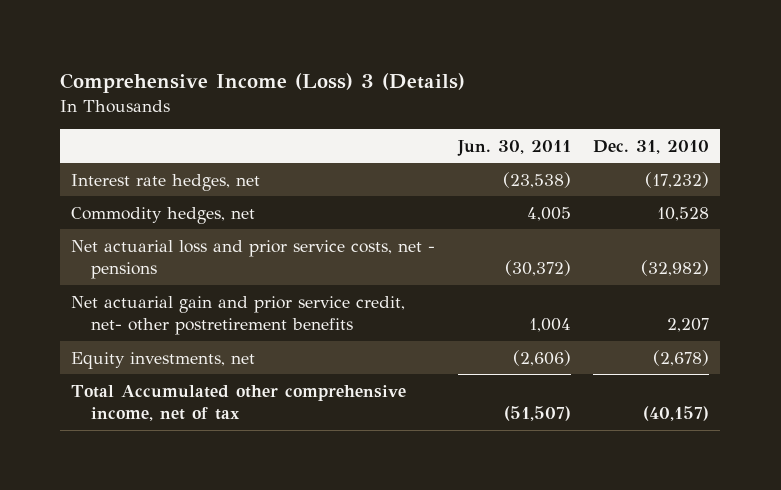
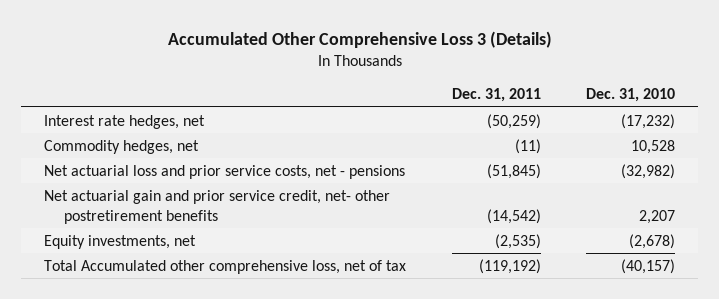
- Comprehensive Income (Loss) 3 (Details)
+ Accumulated Other Comprehensive Loss 3 (Details)
- | Jun. 30, 2011 | Dec. 31, 2010
+ | Dec. 31, 2011 | Dec. 31, 2010
- Total Accumulated other comprehensive income, net of tax | (51,507) | (40,157)
+ Total Accumulated other comprehensive loss, net of tax | (119,192) | (40,157)

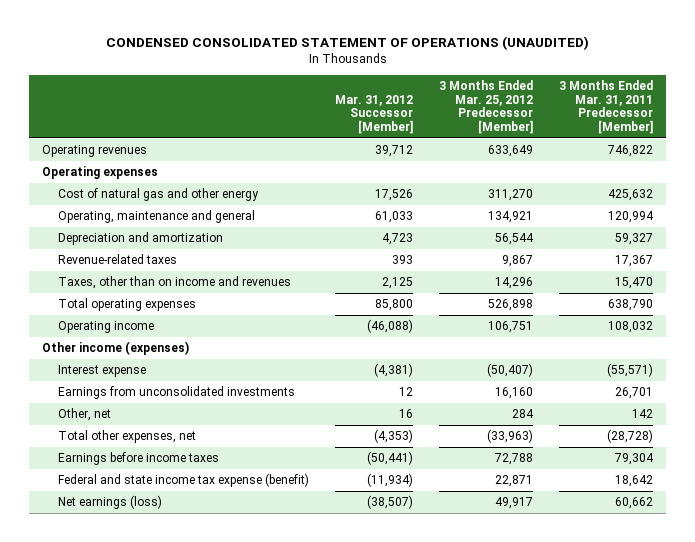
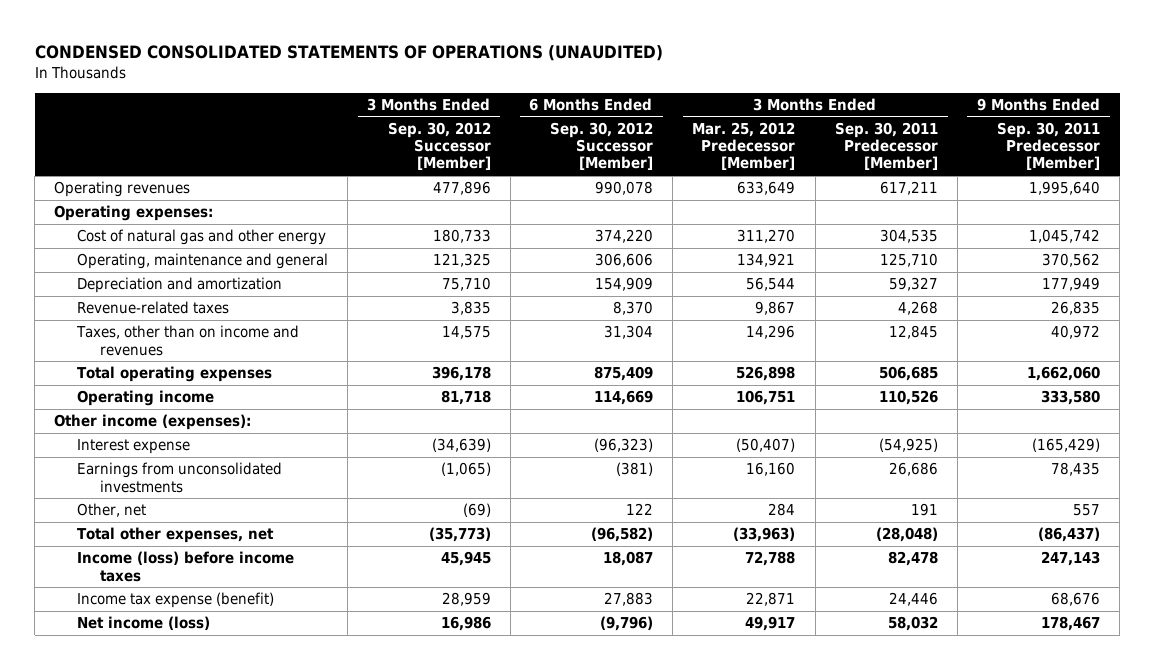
- CONDENSED CONSOLIDATED STATEMENT OF OPERATIONS (UNAUDITED)
+ CONDENSED CONSOLIDATED STATEMENTS OF OPERATIONS (UNAUDITED)
- | Mar. 31, 2012 Successor [Member] | 3 Months Ended Mar. 25, 2012 Predecessor [Member] | 3 Months Ended Mar. 31, 2011 Predecessor [Member]
+ | 3 Months Ended Sep. 30, 2012 Successor [Member] | 6 Months Ended Sep. 30, 2012 Successor [Member] | 3 Months Ended Mar. 25, 2012 Predecessor [Member] | 3 Months Ended Sep. 30, 2011 Predecessor [Member] | 9 Months Ended Sep. 30, 2011 Predecessor [Member]
- Operating expenses
+ Operating expenses:
- Other income (expenses)
+ Other income (expenses):
- Earnings before income taxes | (50,441) | 72,788 | 79,304
- Federal and state income tax expense (benefit) | (11,934) | 22,871 | 18,642
- Net earnings (loss) | (38,507) | 49,917 | 60,662
+ Income (loss) before income taxes | 45,945 | 18,087 | 72,788 | 82,478 | 247,143
+ Income tax expense (benefit) | 28,959 | 27,883 | 22,871 | 24,446 | 68,676
+ Net income (loss) | 16,986 | (9,796) | 49,917 | 58,032 | 178,467

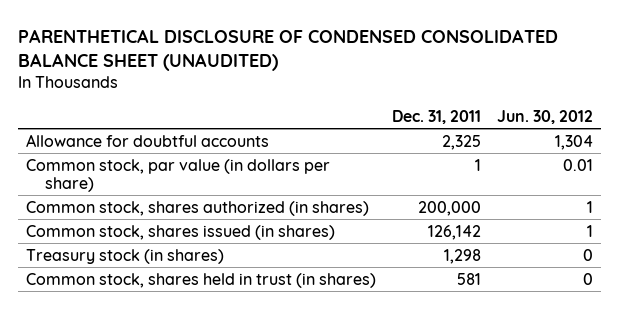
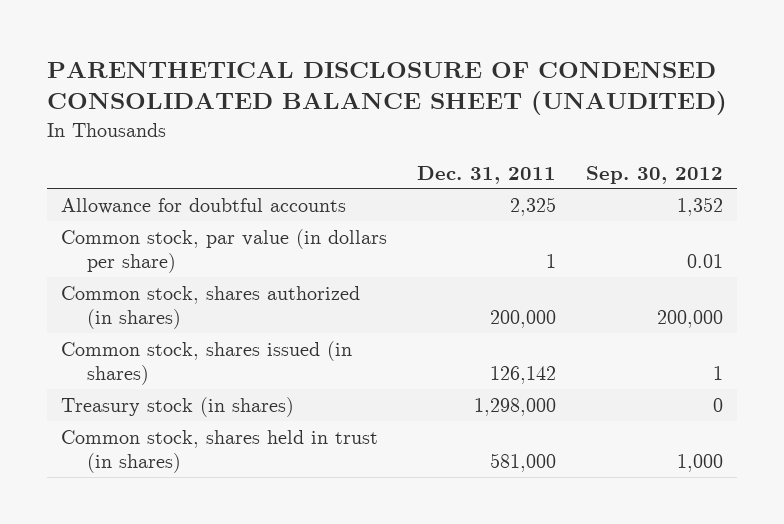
- | Dec. 31, 2011 | Jun. 30, 2012
+ | Dec. 31, 2011 | Sep. 30, 2012
- Treasury stock (in shares) | 1,298 | 0
- Common stock, shares held in trust (in shares) | 581 | 0
+ Treasury stock (in shares) | 1,298,000 | 0
+ Common stock, shares held in trust (in shares) | 581,000 | 1,000

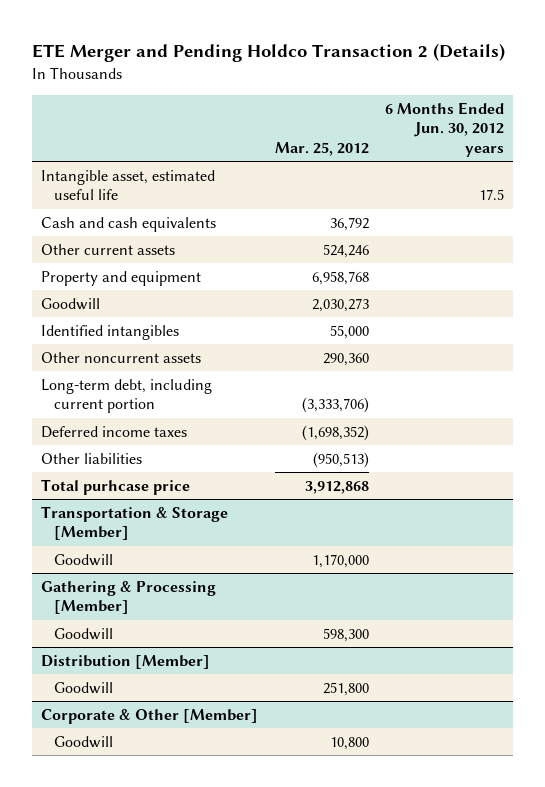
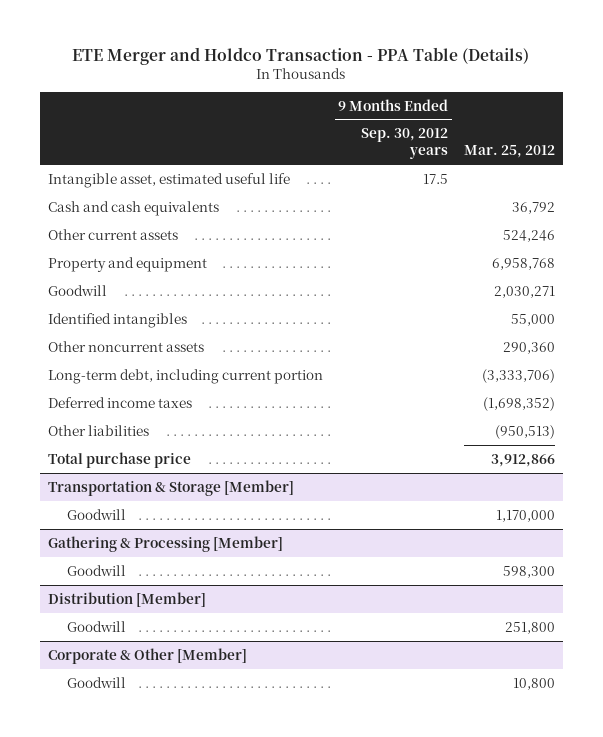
- ETE Merger and Pending Holdco Transaction 2 (Details)
+ ETE Merger and Holdco Transaction - PPA Table (Details)
- | Mar. 25, 2012 | 6 Months Ended Jun. 30, 2012 years
+ | 9 Months Ended Sep. 30, 2012 years | Mar. 25, 2012
- Goodwill | 2,030,273 |
+ Goodwill | | 2,030,271
- Total purhcase price | 3,912,868 |
+ Total purchase price | | 3,912,866

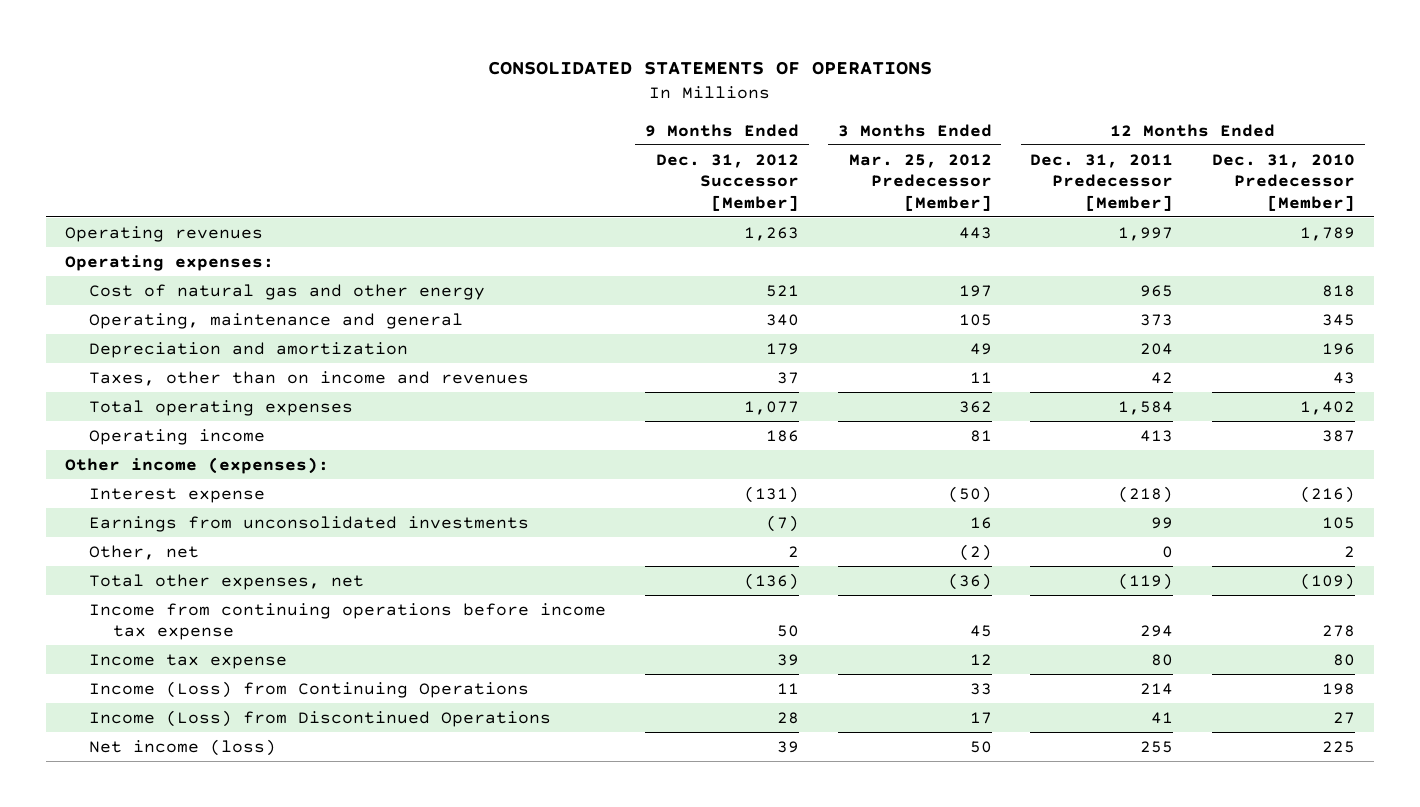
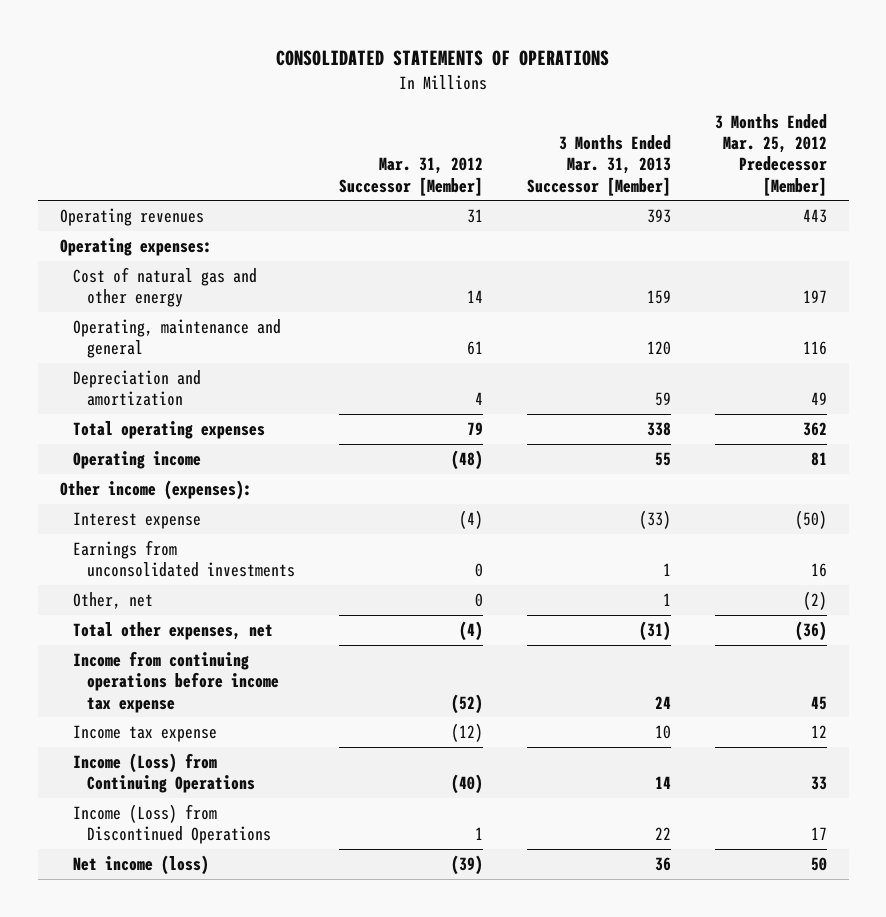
- | 9 Months Ended Dec. 31, 2012 Successor [Member] | 3 Months Ended Mar. 25, 2012 Predecessor [Member] | 12 Months Ended Dec. 31, 2011 Predecessor [Member] | 12 Months Ended Dec. 31, 2010 Predecessor [Member]
+ | Mar. 31, 2012 Successor [Member] | 3 Months Ended Mar. 31, 2013 Successor [Member] | 3 Months Ended Mar. 25, 2012 Predecessor [Member]
- Operating, maintenance and general | 340 | 105 | 373 | 345
+ Operating, maintenance and general | 61 | 120 | 116
- Taxes, other than on income and revenues | 37 | 11 | 42 | 43

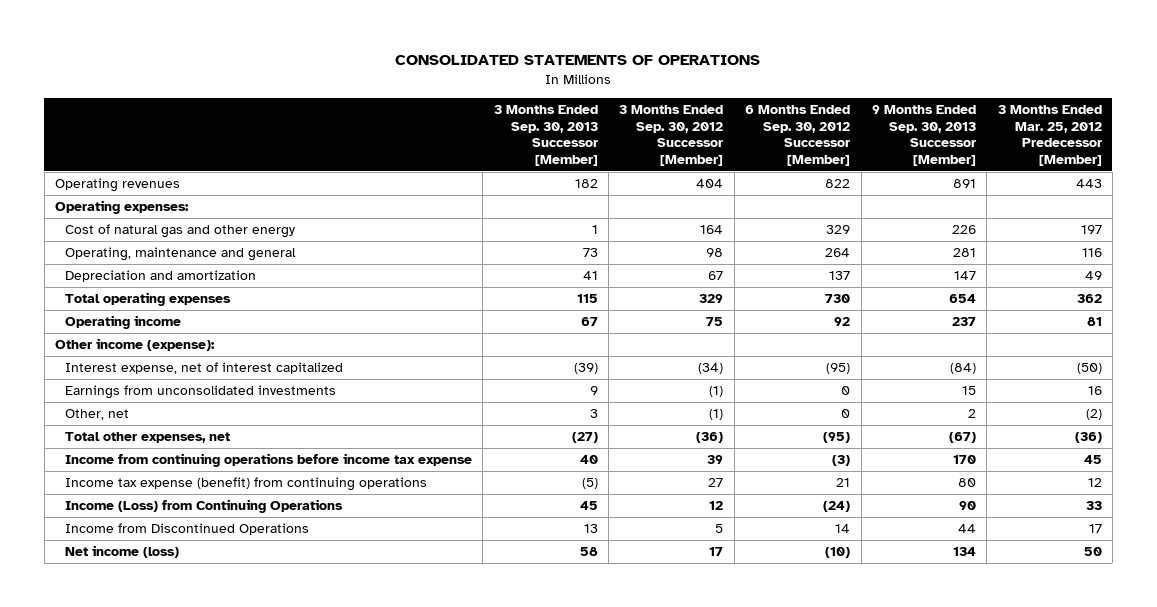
- | Mar. 31, 2012 Successor [Member] | 3 Months Ended Mar. 31, 2013 Successor [Member] | 3 Months Ended Mar. 25, 2012 Predecessor [Member]
+ | 3 Months Ended Sep. 30, 2013 Successor [Member] | 3 Months Ended Sep. 30, 2012 Successor [Member] | 6 Months Ended Sep. 30, 2012 Successor [Member] | 9 Months Ended Sep. 30, 2013 Successor [Member] | 3 Months Ended Mar. 25, 2012 Predecessor [Member]
- Other income (expenses):
- Interest expense | (4) | (33) | (50)
+ Other income (expense):
+ Interest expense, net of interest capitalized | (39) | (34) | (95) | (84) | (50)
- Income tax expense | (12) | 10 | 12
+ Income tax expense (benefit) from continuing operations | (5) | 27 | 21 | 80 | 12
- Income (Loss) from Discontinued Operations | 1 | 22 | 17
+ Income from Discontinued Operations | 13 | 5 | 14 | 44 | 17

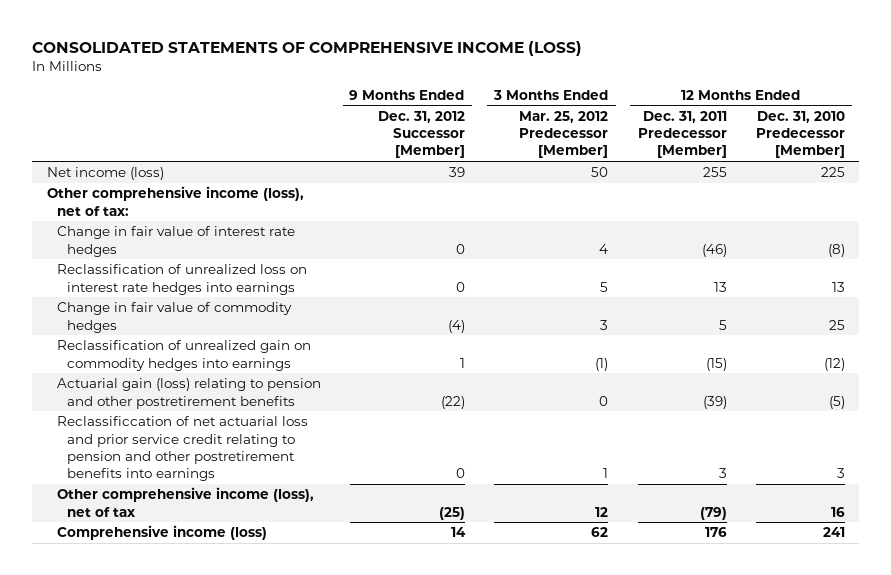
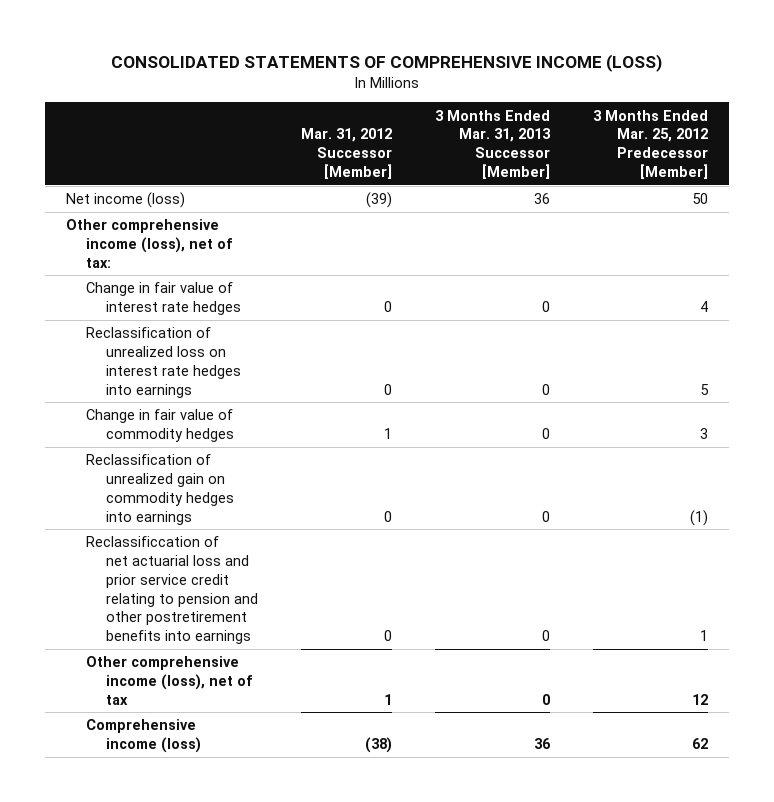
- | 9 Months Ended Dec. 31, 2012 Successor [Member] | 3 Months Ended Mar. 25, 2012 Predecessor [Member] | 12 Months Ended Dec. 31, 2011 Predecessor [Member] | 12 Months Ended Dec. 31, 2010 Predecessor [Member]
+ | Mar. 31, 2012 Successor [Member] | 3 Months Ended Mar. 31, 2013 Successor [Member] | 3 Months Ended Mar. 25, 2012 Predecessor [Member]
- Actuarial gain (loss) relating to pension and other postretirement benefits | (22) | 0 | (39) | (5)

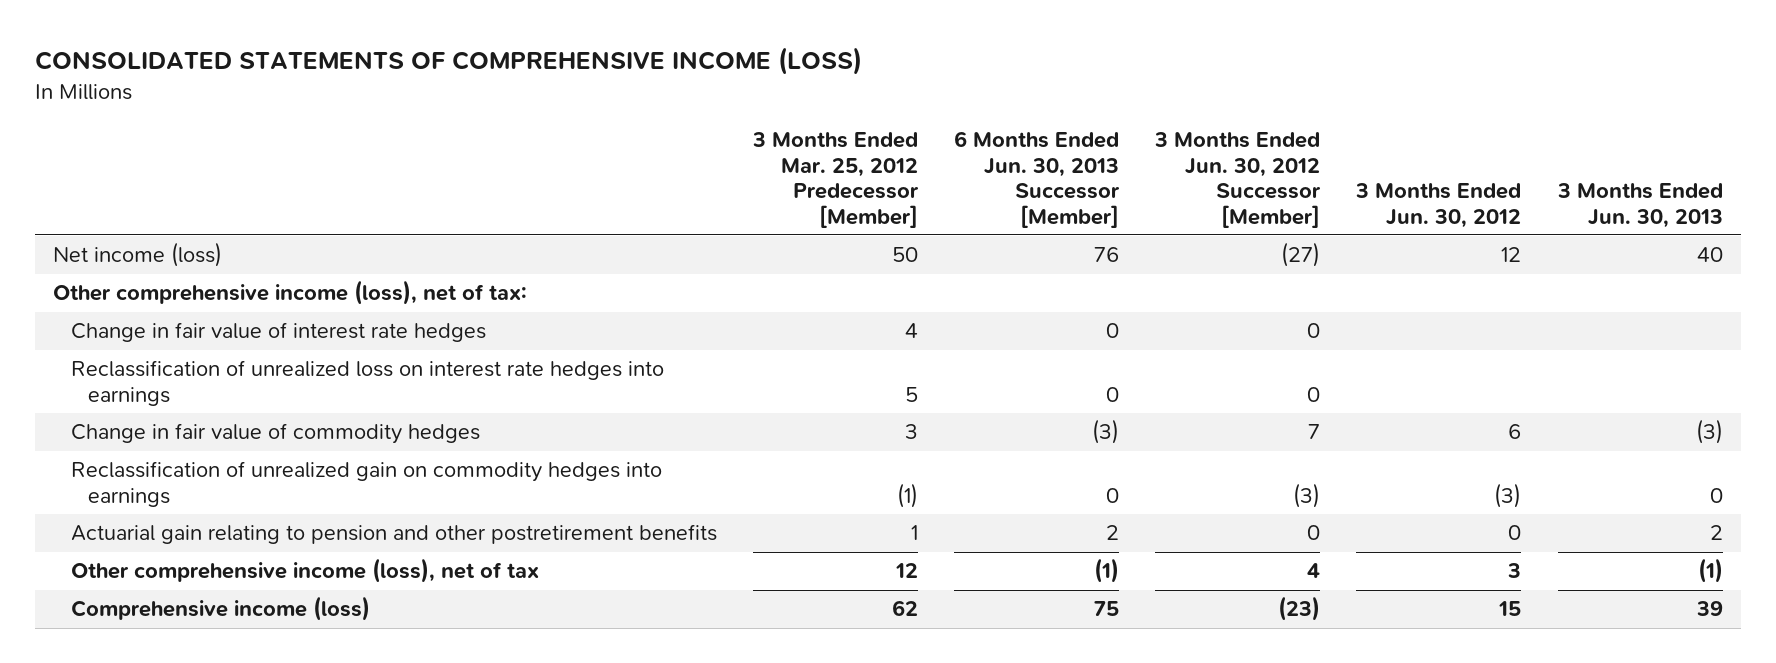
- | Mar. 31, 2012 Successor [Member] | 3 Months Ended Mar. 31, 2013 Successor [Member] | 3 Months Ended Mar. 25, 2012 Predecessor [Member]
+ | 3 Months Ended Mar. 25, 2012 Predecessor [Member] | 6 Months Ended Jun. 30, 2013 Successor [Member] | 3 Months Ended Jun. 30, 2012 Successor [Member] | 3 Months Ended Jun. 30, 2012 | 3 Months Ended Jun. 30, 2013
- Reclassificcation of net actuarial loss and prior service credit relating to pension and other postretirement benefits into earnings | 0 | 0 | 1
+ Actuarial gain relating to pension and other postretirement benefits | 1 | 2 | 0 | 0 | 2

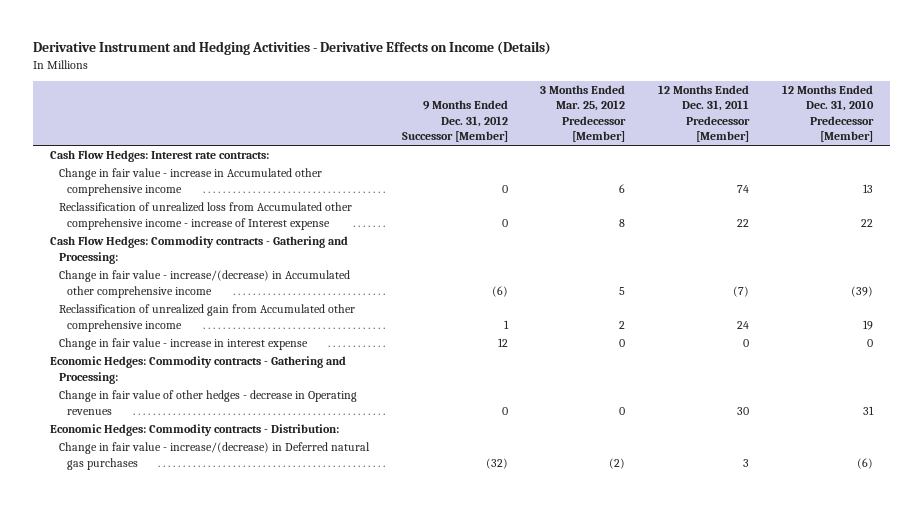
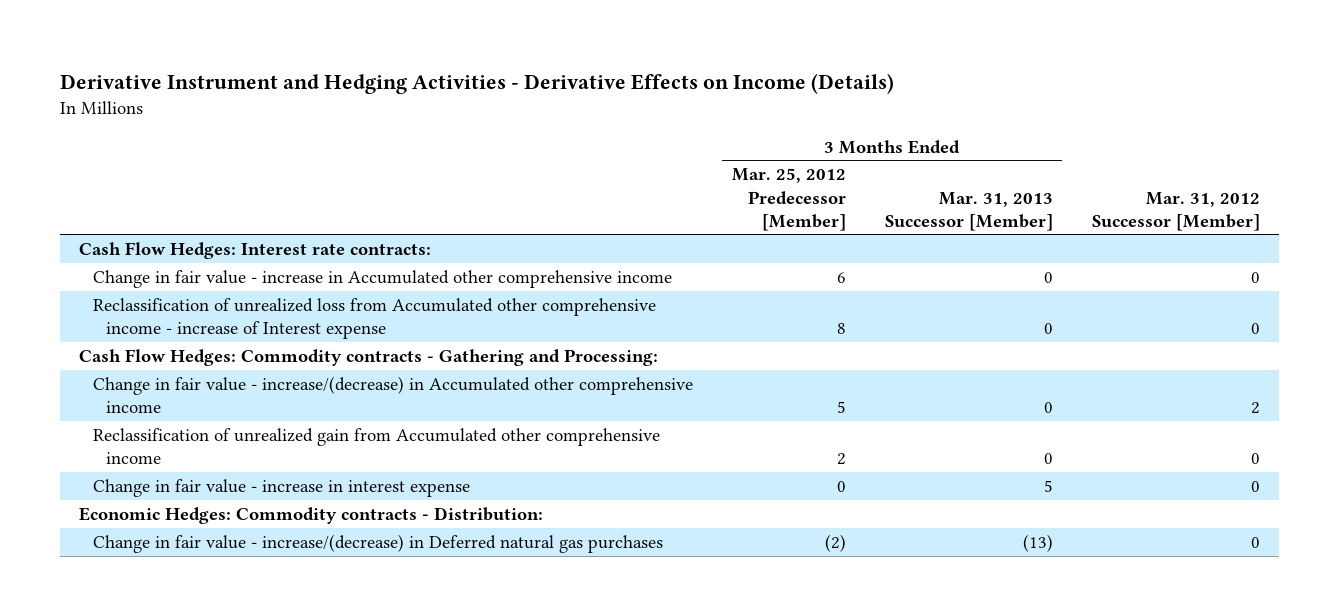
- | 9 Months Ended Dec. 31, 2012 Successor [Member] | 3 Months Ended Mar. 25, 2012 Predecessor [Member] | 12 Months Ended Dec. 31, 2011 Predecessor [Member] | 12 Months Ended Dec. 31, 2010 Predecessor [Member]
+ | 3 Months Ended Mar. 25, 2012 Predecessor [Member] | 3 Months Ended Mar. 31, 2013 Successor [Member] | Mar. 31, 2012 Successor [Member]
- Economic Hedges: Commodity contracts - Gathering and Processing:
- Change in fair value of other hedges - decrease in Operating revenues | 0 | 0 | 30 | 31

